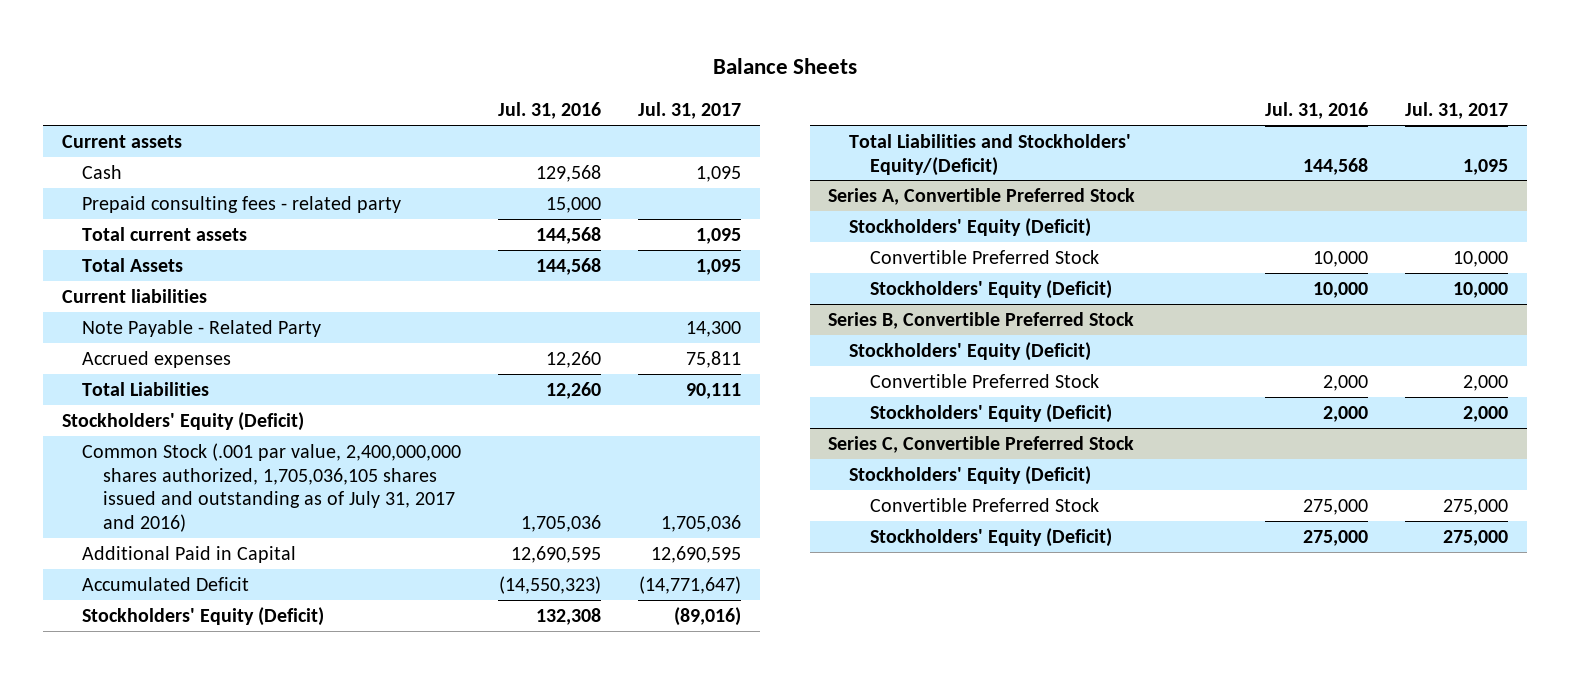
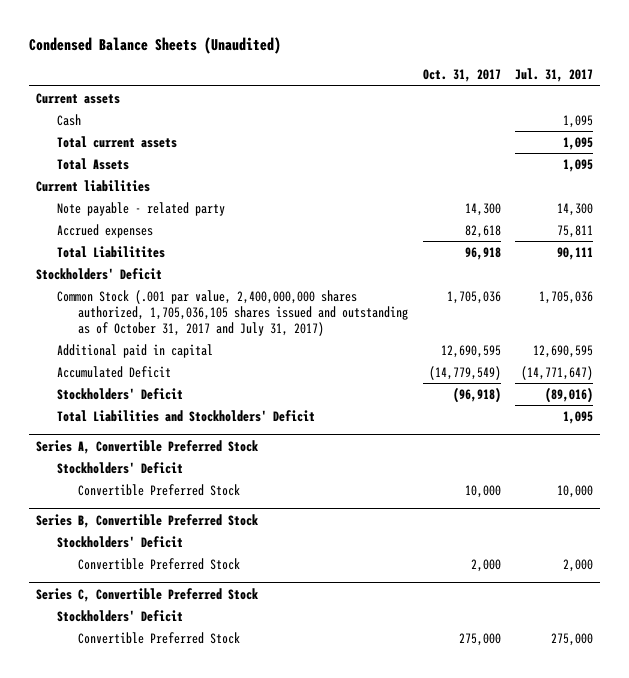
- Balance Sheets
+ Condensed Balance Sheets (Unaudited)
- | Jul. 31, 2016 | Jul. 31, 2017
+ | Oct. 31, 2017 | Jul. 31, 2017
- Prepaid consulting fees - related party | 15,000 |
- Note Payable - Related Party | | 14,300
+ Note payable - related party | 14,300 | 14,300
- Total Liabilities | 12,260 | 90,111
- Stockholders' Equity (Deficit)
- Common Stock (.001 par value, 2,400,000,000 shares authorized, 1,705,036,105 shares issued and outstanding as of July 31, 2017 and 2016) | 1,705,036 | 1,705,036
- Additional Paid in Capital | 12,690,595 | 12,690,595
+ Total Liabilitites | 96,918 | 90,111
+ Stockholders' Deficit
+ Common Stock (.001 par value, 2,400,000,000 shares authorized, 1,705,036,105 shares issued and outstanding as of October 31, 2017 and July 31, 2017) | 1,705,036 | 1,705,036
+ Additional paid in capital | 12,690,595 | 12,690,595
- Stockholders' Equity (Deficit) | 132,308 | (89,016)
- Total Liabilities and Stockholders' Equity/(Deficit) | 144,568 | 1,095
+ Stockholders' Deficit | (96,918) | (89,016)
+ Total Liabilities and Stockholders' Deficit | | 1,095
@ Series A, Convertible Preferred Stock
- Stockholders' Equity (Deficit)
+ Stockholders' Deficit
- Stockholders' Equity (Deficit) | 10,000 | 10,000
@ Series B, Convertible Preferred Stock
- Stockholders' Equity (Deficit)
+ Stockholders' Deficit
- Stockholders' Equity (Deficit) | 2,000 | 2,000
@ Series C, Convertible Preferred Stock
- Stockholders' Equity (Deficit)
+ Stockholders' Deficit
- Stockholders' Equity (Deficit) | 275,000 | 275,000

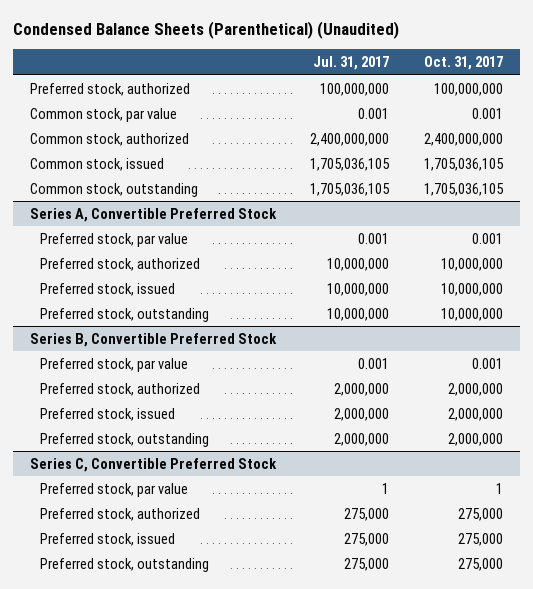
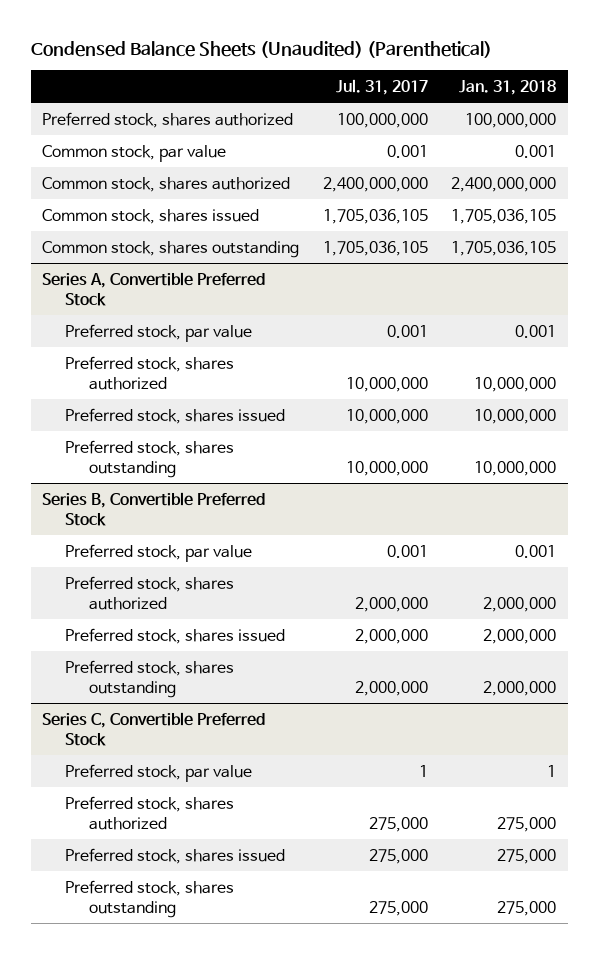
- Condensed Balance Sheets (Parenthetical) (Unaudited)
+ Condensed Balance Sheets (Unaudited) (Parenthetical)
- | Jul. 31, 2017 | Oct. 31, 2017
+ | Jul. 31, 2017 | Jan. 31, 2018
- Preferred stock, authorized | 100,000,000 | 100,000,000
+ Preferred stock, shares authorized | 100,000,000 | 100,000,000
- Common stock, authorized | 2,400,000,000 | 2,400,000,000
- Common stock, issued | 1,705,036,105 | 1,705,036,105
- Common stock, outstanding | 1,705,036,105 | 1,705,036,105
+ Common stock, shares authorized | 2,400,000,000 | 2,400,000,000
+ Common stock, shares issued | 1,705,036,105 | 1,705,036,105
+ Common stock, shares outstanding | 1,705,036,105 | 1,705,036,105
@ Series A, Convertible Preferred Stock
- Preferred stock, authorized | 10,000,000 | 10,000,000
- Preferred stock, issued | 10,000,000 | 10,000,000
- Preferred stock, outstanding | 10,000,000 | 10,000,000
+ Preferred stock, shares authorized | 10,000,000 | 10,000,000
+ Preferred stock, shares issued | 10,000,000 | 10,000,000
+ Preferred stock, shares outstanding | 10,000,000 | 10,000,000
@ Series B, Convertible Preferred Stock
- Preferred stock, authorized | 2,000,000 | 2,000,000
- Preferred stock, issued | 2,000,000 | 2,000,000
- Preferred stock, outstanding | 2,000,000 | 2,000,000
+ Preferred stock, shares authorized | 2,000,000 | 2,000,000
+ Preferred stock, shares issued | 2,000,000 | 2,000,000
+ Preferred stock, shares outstanding | 2,000,000 | 2,000,000
@ Series C, Convertible Preferred Stock
- Preferred stock, authorized | 275,000 | 275,000
- Preferred stock, issued | 275,000 | 275,000
- Preferred stock, outstanding | 275,000 | 275,000
+ Preferred stock, shares authorized | 275,000 | 275,000
+ Preferred stock, shares issued | 275,000 | 275,000
+ Preferred stock, shares outstanding | 275,000 | 275,000

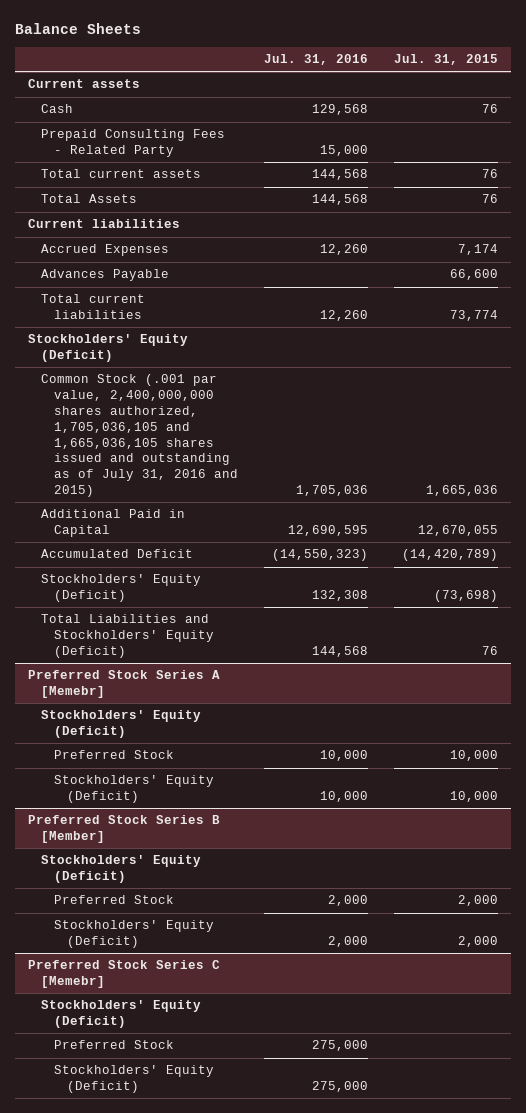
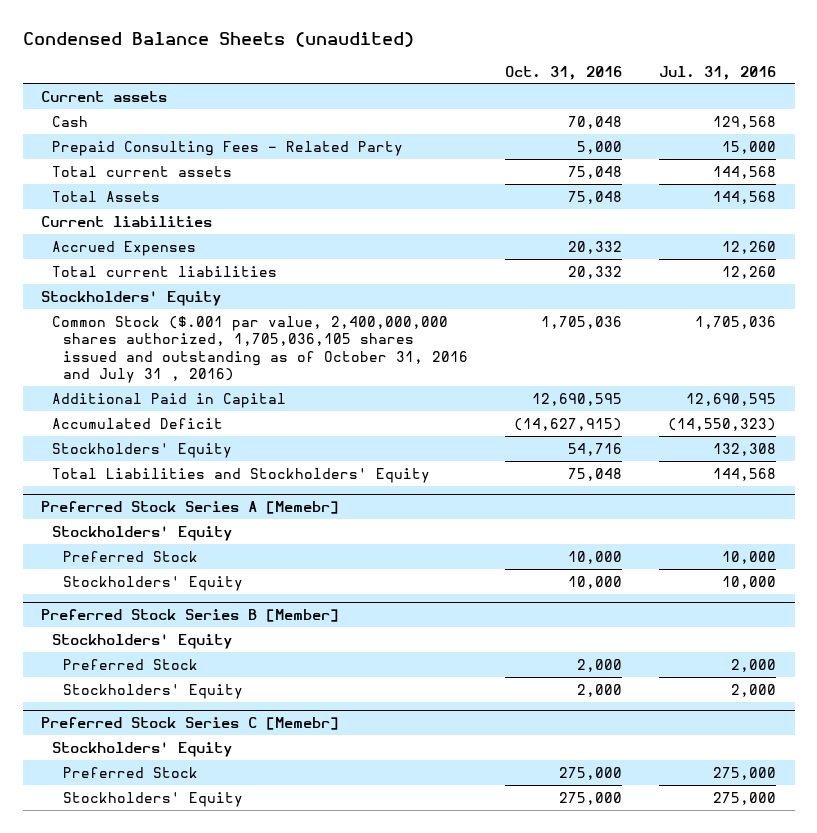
- Balance Sheets
+ Condensed Balance Sheets (unaudited)
- | Jul. 31, 2016 | Jul. 31, 2015
+ | Oct. 31, 2016 | Jul. 31, 2016
- Advances Payable | | 66,600
- Stockholders' Equity (Deficit)
- Common Stock (.001 par value, 2,400,000,000 shares authorized, 1,705,036,105 and 1,665,036,105 shares issued and outstanding as of July 31, 2016 and 2015) | 1,705,036 | 1,665,036
+ Stockholders' Equity
+ Common Stock ($.001 par value, 2,400,000,000 shares authorized, 1,705,036,105 shares issued and outstanding as of October 31, 2016 and July 31 , 2016) | 1,705,036 | 1,705,036
- Stockholders' Equity (Deficit) | 132,308 | (73,698)
- Total Liabilities and Stockholders' Equity (Deficit) | 144,568 | 76
+ Stockholders' Equity | 54,716 | 132,308
+ Total Liabilities and Stockholders' Equity | 75,048 | 144,568
@ Preferred Stock Series A [Memebr]
- Stockholders' Equity (Deficit)
+ Stockholders' Equity
- Stockholders' Equity (Deficit) | 10,000 | 10,000
+ Stockholders' Equity | 10,000 | 10,000
@ Preferred Stock Series B [Member]
- Stockholders' Equity (Deficit)
+ Stockholders' Equity
- Stockholders' Equity (Deficit) | 2,000 | 2,000
+ Stockholders' Equity | 2,000 | 2,000
@ Preferred Stock Series C [Memebr]
- Stockholders' Equity (Deficit)
+ Stockholders' Equity
- Stockholders' Equity (Deficit) | 275,000 |
+ Stockholders' Equity | 275,000 | 275,000

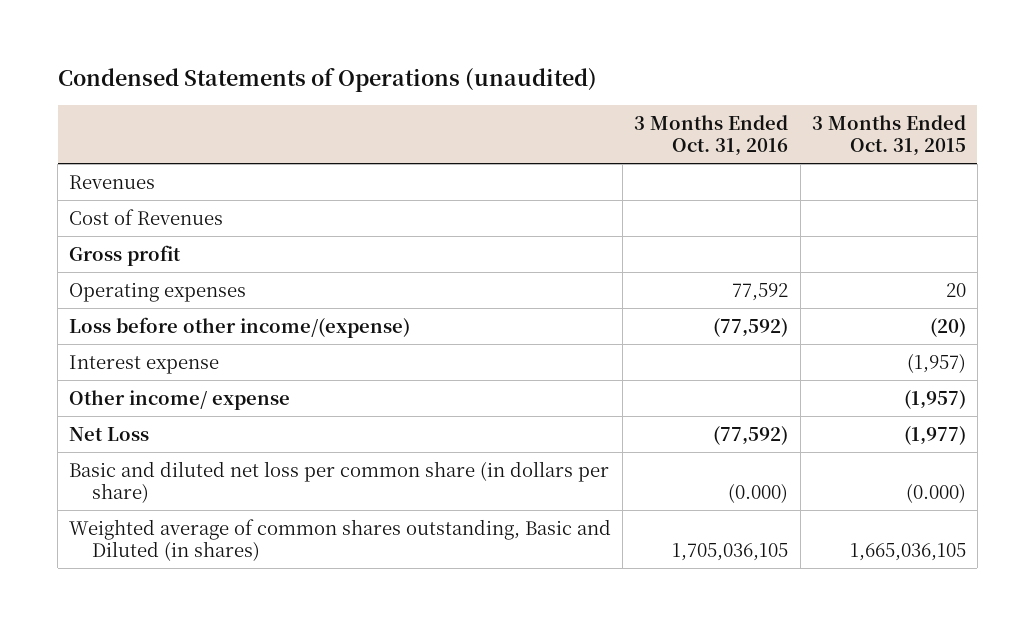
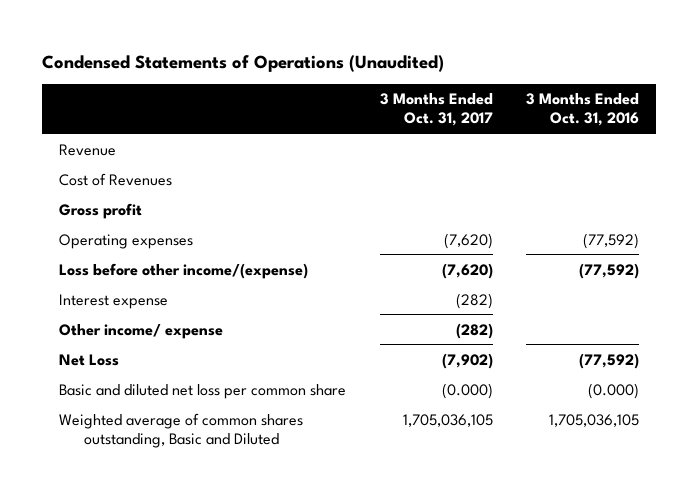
- Condensed Statements of Operations (unaudited)
+ Condensed Statements of Operations (Unaudited)
- | 3 Months Ended Oct. 31, 2016 | 3 Months Ended Oct. 31, 2015
+ | 3 Months Ended Oct. 31, 2017 | 3 Months Ended Oct. 31, 2016
- Revenues
+ Revenue
- Operating expenses | 77,592 | 20
+ Operating expenses | (7,620) | (77,592)
- Basic and diluted net loss per common share (in dollars per share) | (0.000) | (0.000)
- Weighted average of common shares outstanding, Basic and Diluted (in shares) | 1,705,036,105 | 1,665,036,105
+ Basic and diluted net loss per common share | (0.000) | (0.000)
+ Weighted average of common shares outstanding, Basic and Diluted | 1,705,036,105 | 1,705,036,105

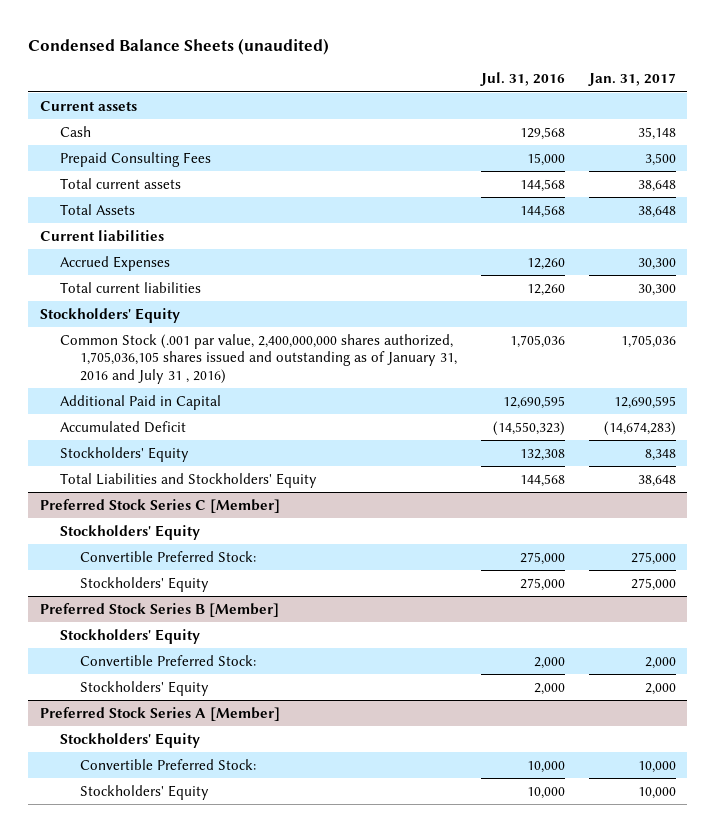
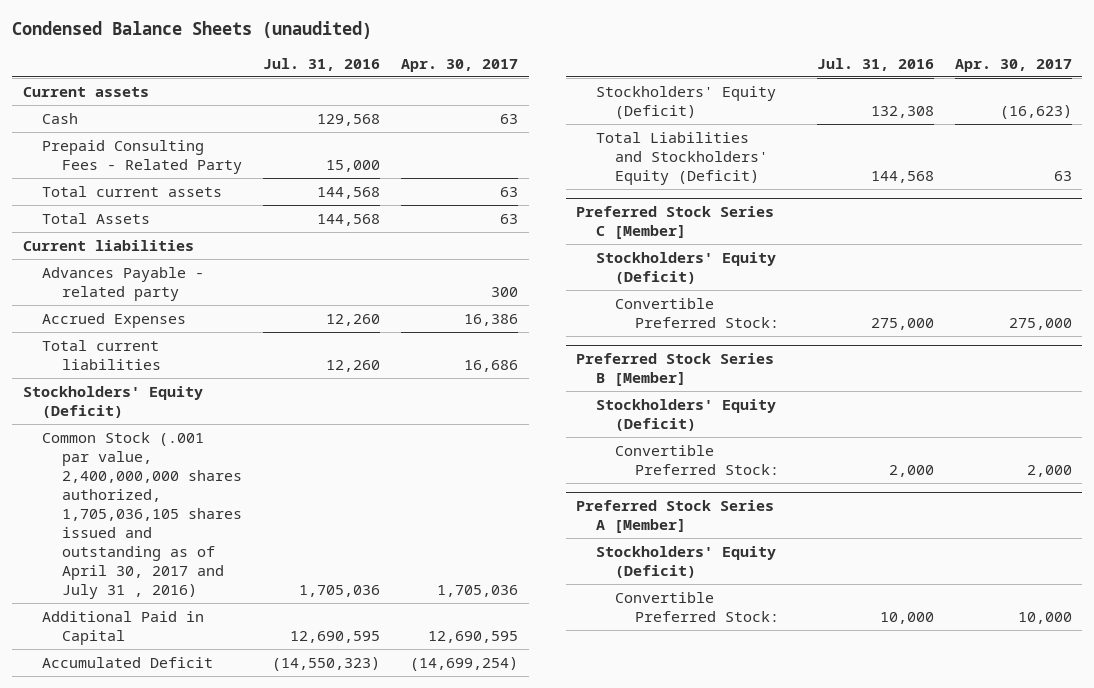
- | Jul. 31, 2016 | Jan. 31, 2017
+ | Jul. 31, 2016 | Apr. 30, 2017
- Prepaid Consulting Fees | 15,000 | 3,500
+ Prepaid Consulting Fees - Related Party | 15,000 |
+ Advances Payable - related party | | 300
- Stockholders' Equity
- Common Stock (.001 par value, 2,400,000,000 shares authorized, 1,705,036,105 shares issued and outstanding as of January 31, 2016 and July 31 , 2016) | 1,705,036 | 1,705,036
+ Stockholders' Equity (Deficit)
+ Common Stock (.001 par value, 2,400,000,000 shares authorized, 1,705,036,105 shares issued and outstanding as of April 30, 2017 and July 31 , 2016) | 1,705,036 | 1,705,036
- Stockholders' Equity | 132,308 | 8,348
- Total Liabilities and Stockholders' Equity | 144,568 | 38,648
+ Stockholders' Equity (Deficit) | 132,308 | (16,623)
+ Total Liabilities and Stockholders' Equity (Deficit) | 144,568 | 63
@ Preferred Stock Series C [Member]
- Stockholders' Equity
+ Stockholders' Equity (Deficit)
- Stockholders' Equity | 275,000 | 275,000
@ Preferred Stock Series B [Member]
- Stockholders' Equity
+ Stockholders' Equity (Deficit)
- Stockholders' Equity | 2,000 | 2,000
@ Preferred Stock Series A [Member]
- Stockholders' Equity
+ Stockholders' Equity (Deficit)
- Stockholders' Equity | 10,000 | 10,000

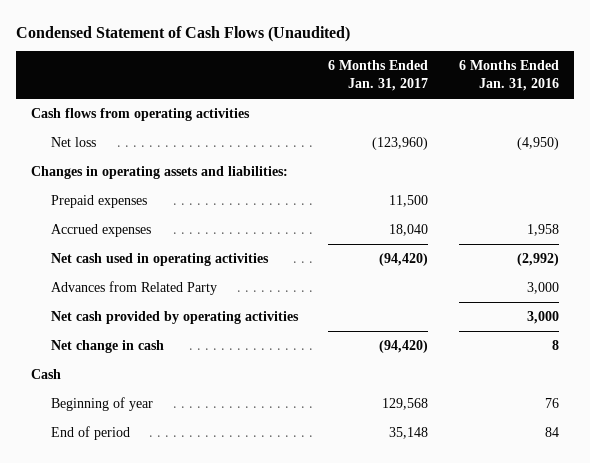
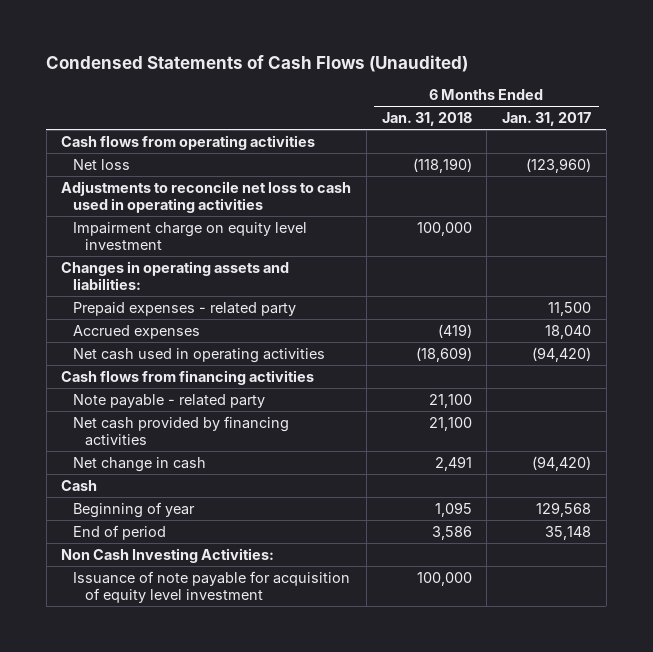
- Condensed Statement of Cash Flows (Unaudited)
+ Condensed Statements of Cash Flows (Unaudited)
- | 6 Months Ended Jan. 31, 2017 | 6 Months Ended Jan. 31, 2016
+ | 6 Months Ended Jan. 31, 2018 | 6 Months Ended Jan. 31, 2017
+ Adjustments to reconcile net loss to cash used in operating activities
+ Impairment charge on equity level investment | 100,000 |
- Prepaid expenses | 11,500 |
+ Prepaid expenses - related party | | 11,500
- Advances from Related Party | | 3,000
- Net cash provided by operating activities | | 3,000
+ Cash flows from financing activities
+ Note payable - related party | 21,100 |
+ Net cash provided by financing activities | 21,100 |
+ Non Cash Investing Activities:
+ Issuance of note payable for acquisition of equity level investment | 100,000 |

